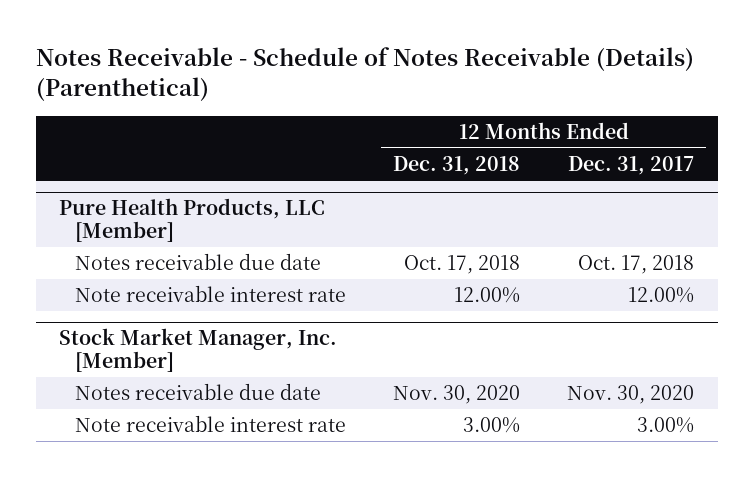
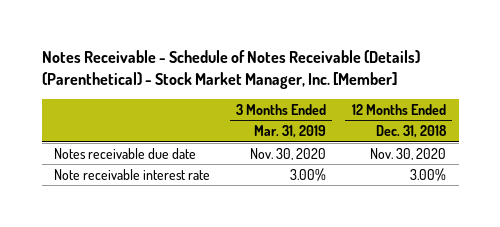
- Notes Receivable - Schedule of Notes Receivable (Details) (Parenthetical)
+ Notes Receivable - Schedule of Notes Receivable (Details) (Parenthetical) - Stock Market Manager, Inc. [Member]
- | 12 Months Ended Dec. 31, 2018 | 12 Months Ended Dec. 31, 2017
+ | 3 Months Ended Mar. 31, 2019 | 12 Months Ended Dec. 31, 2018
- Pure Health Products, LLC [Member]
- Notes receivable due date | Oct. 17, 2018 | Oct. 17, 2018
- Note receivable interest rate | 12.00% | 12.00%
- Stock Market Manager, Inc. [Member]

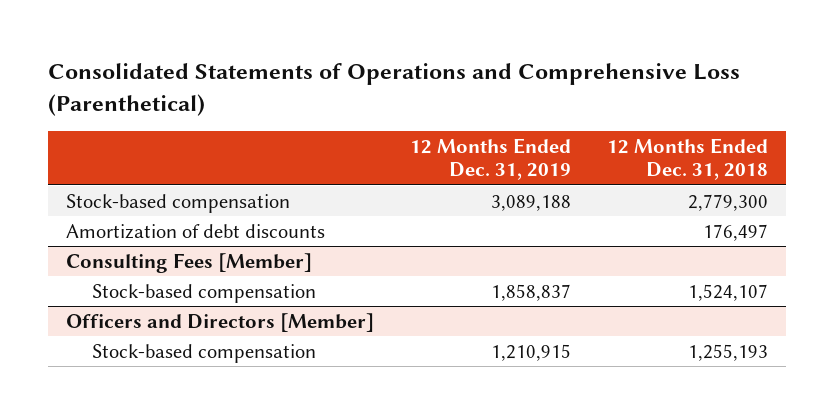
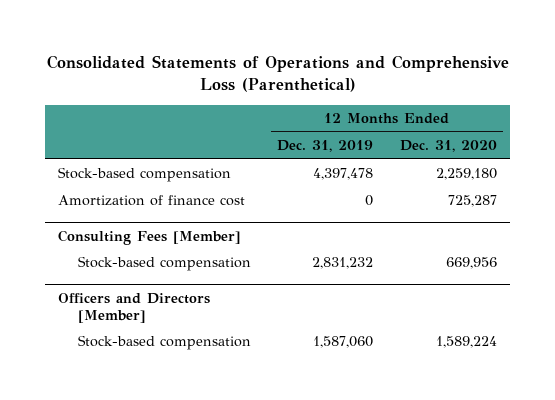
- | 12 Months Ended Dec. 31, 2019 | 12 Months Ended Dec. 31, 2018
+ | 12 Months Ended Dec. 31, 2019 | 12 Months Ended Dec. 31, 2020
- Stock-based compensation | 3,089,188 | 2,779,300
- Amortization of debt discounts | | 176,497
+ Stock-based compensation | 4,397,478 | 2,259,180
+ Amortization of finance cost | 0 | 725,287
@ Consulting Fees [Member]
- Stock-based compensation | 1,858,837 | 1,524,107
+ Stock-based compensation | 2,831,232 | 669,956
@ Officers and Directors [Member]
- Stock-based compensation | 1,210,915 | 1,255,193
+ Stock-based compensation | 1,587,060 | 1,589,224

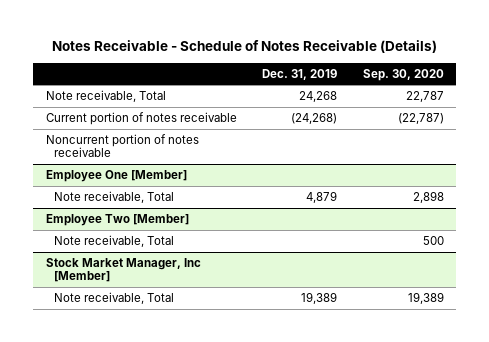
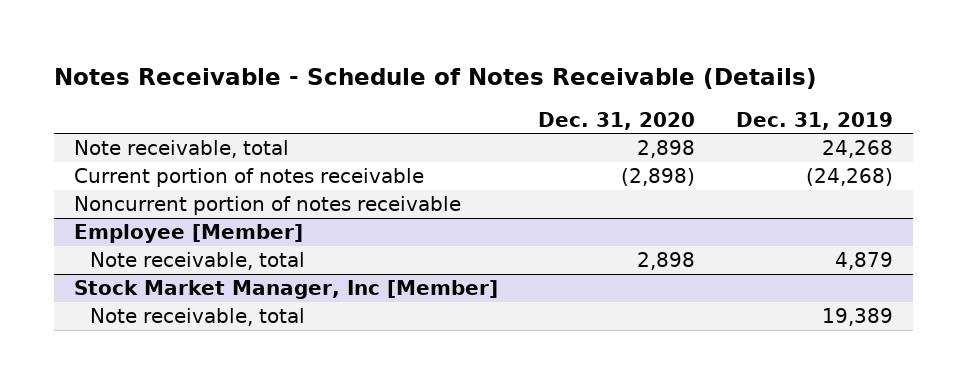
- | Dec. 31, 2019 | Sep. 30, 2020
+ | Dec. 31, 2020 | Dec. 31, 2019
- Note receivable, Total | 24,268 | 22,787
+ Note receivable, total | 2,898 | 24,268
- Employee One [Member]
- Note receivable, Total | 4,879 | 2,898
- Employee Two [Member]
- Note receivable, Total | | 500
+ Employee [Member]
+ Note receivable, total | 2,898 | 4,879
@ Stock Market Manager, Inc [Member]
- Note receivable, Total | 19,389 | 19,389
+ Note receivable, total | | 19,389

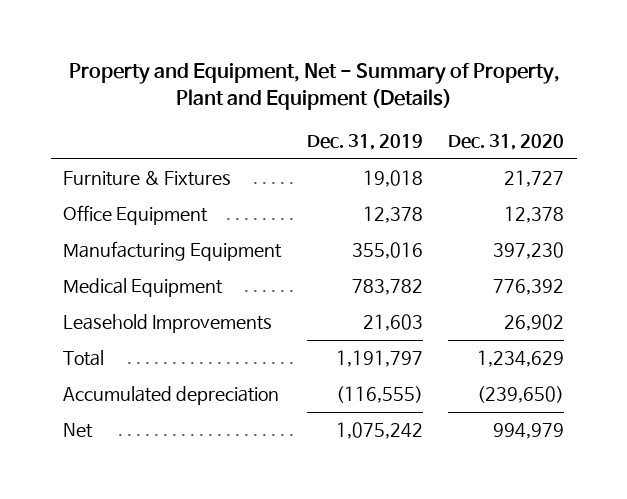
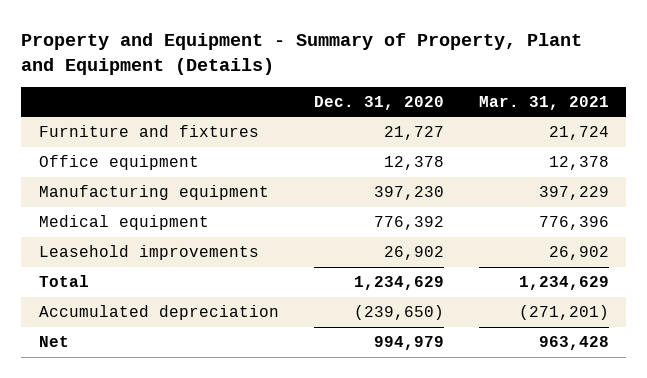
- Property and Equipment, Net - Summary of Property, Plant and Equipment (Details)
+ Property and Equipment - Summary of Property, Plant and Equipment (Details)
- | Dec. 31, 2019 | Dec. 31, 2020
+ | Dec. 31, 2020 | Mar. 31, 2021
- Furniture & Fixtures | 19,018 | 21,727
- Office Equipment | 12,378 | 12,378
- Manufacturing Equipment | 355,016 | 397,230
- Medical Equipment | 783,782 | 776,392
- Leasehold Improvements | 21,603 | 26,902
+ Furniture and fixtures | 21,727 | 21,724
+ Office equipment | 12,378 | 12,378
+ Manufacturing equipment | 397,230 | 397,229
+ Medical equipment | 776,392 | 776,396
+ Leasehold improvements | 26,902 | 26,902

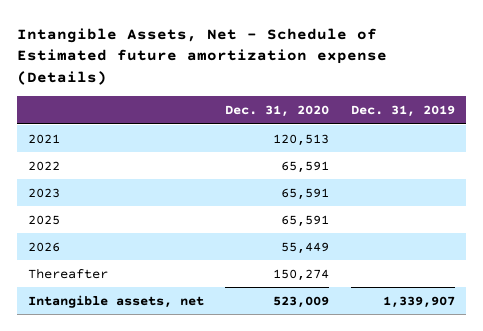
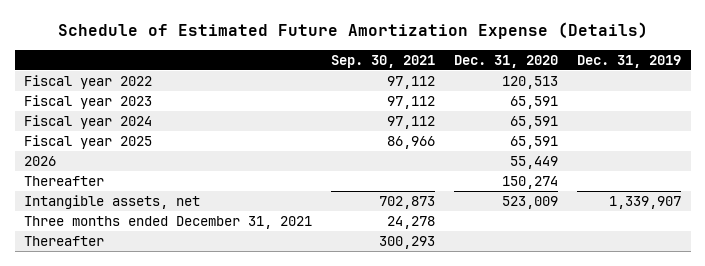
- Intangible Assets, Net - Schedule of Estimated future amortization expense (Details)
+ Schedule of Estimated Future Amortization Expense (Details)
- | Dec. 31, 2020 | Dec. 31, 2019
+ | Sep. 30, 2021 | Dec. 31, 2020 | Dec. 31, 2019
- 2021 | 120,513 |
- 2022 | 65,591 |
- 2023 | 65,591 |
- 2025 | 65,591 |
+ Fiscal year 2022 | 97,112 | 120,513 |
+ Fiscal year 2023 | 97,112 | 65,591 |
+ Fiscal year 2024 | 97,112 | 65,591 |
+ Fiscal year 2025 | 86,966 | 65,591 |
+ Three months ended December 31, 2021 | 24,278 | |
+ Thereafter | 300,293 | |

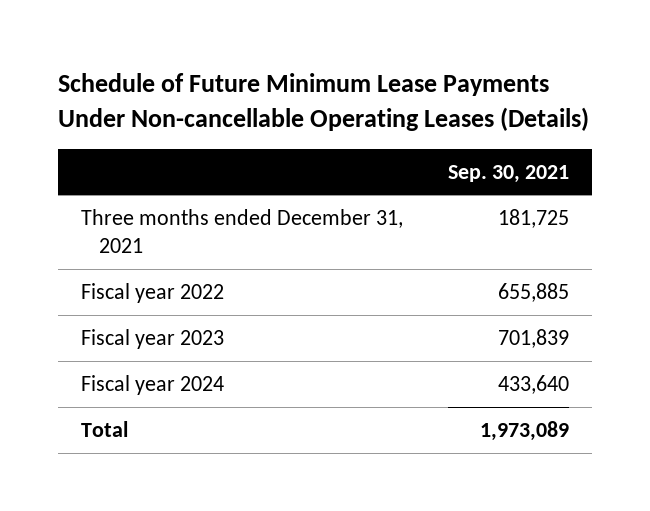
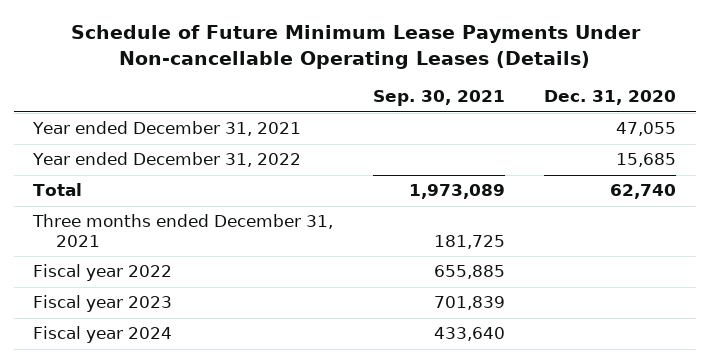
- | Sep. 30, 2021
+ | Sep. 30, 2021 | Dec. 31, 2020
+ Year ended December 31, 2021 | | 47,055
+ Year ended December 31, 2022 | | 15,685
moved up: Total | 1,973,089 | 62,740

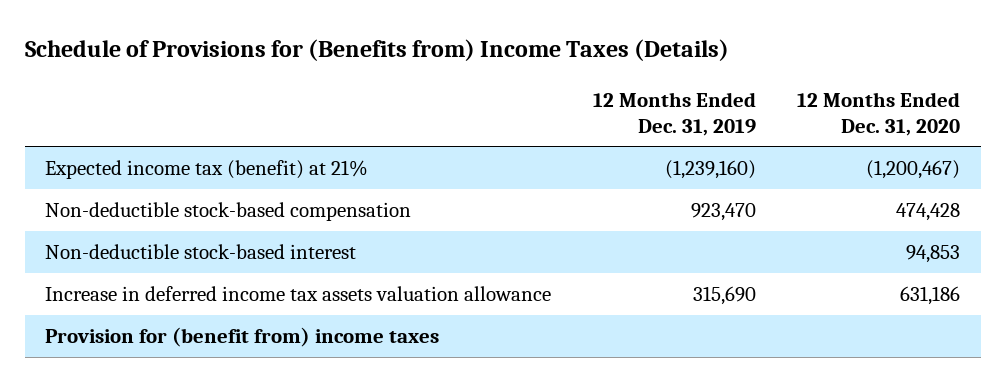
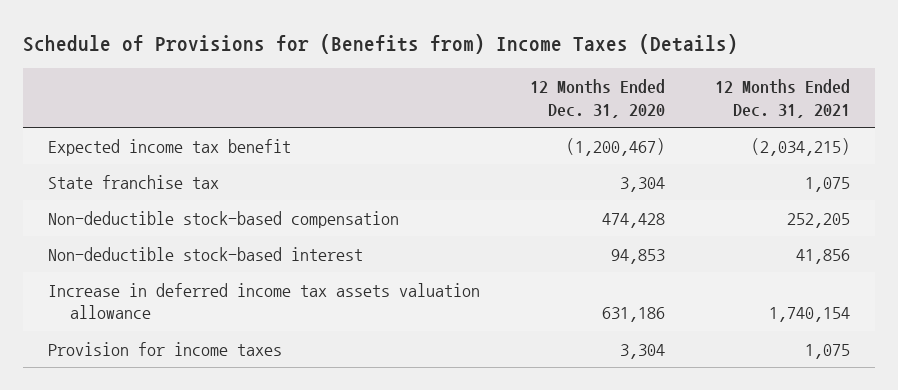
- | 12 Months Ended Dec. 31, 2019 | 12 Months Ended Dec. 31, 2020
+ | 12 Months Ended Dec. 31, 2020 | 12 Months Ended Dec. 31, 2021
- Expected income tax (benefit) at 21% | (1,239,160) | (1,200,467)
+ Expected income tax benefit | (1,200,467) | (2,034,215)
+ State franchise tax | 3,304 | 1,075
- Provision for (benefit from) income taxes
+ Provision for income taxes | 3,304 | 1,075

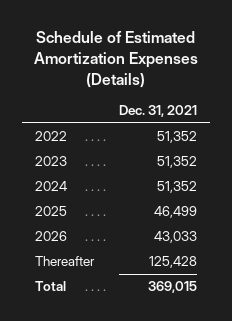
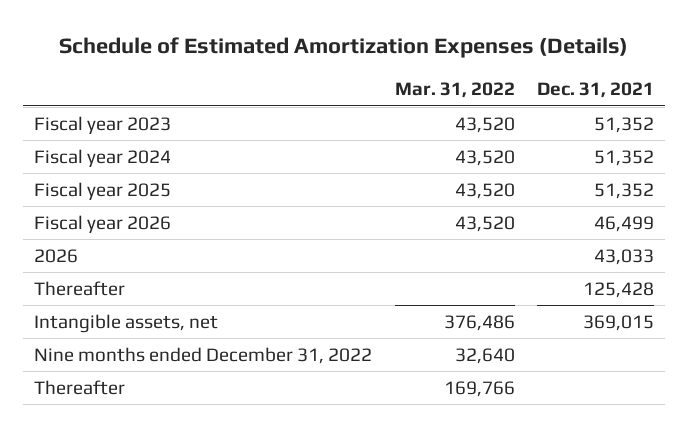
- | Dec. 31, 2021
+ | Mar. 31, 2022 | Dec. 31, 2021
- 2022 | 51,352
- 2023 | 51,352
- 2024 | 51,352
- 2025 | 46,499
+ Fiscal year 2023 | 43,520 | 51,352
+ Fiscal year 2024 | 43,520 | 51,352
+ Fiscal year 2025 | 43,520 | 51,352
+ Fiscal year 2026 | 43,520 | 46,499
- Total | 369,015
+ Intangible assets, net | 376,486 | 369,015
+ Nine months ended December 31, 2022 | 32,640 |
+ Thereafter | 169,766 |

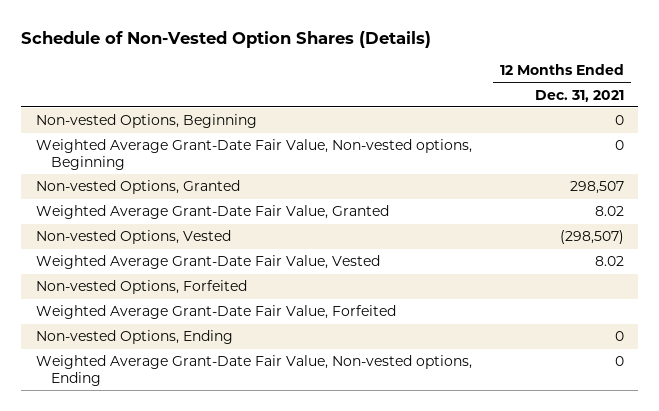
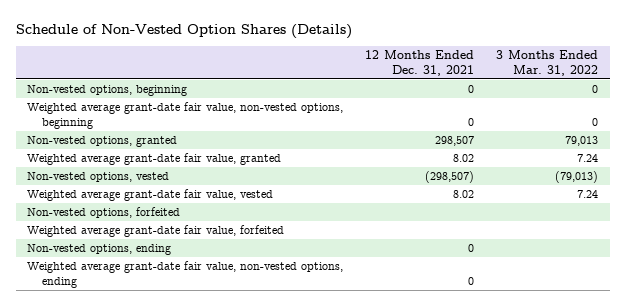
- | 12 Months Ended Dec. 31, 2021
+ | 12 Months Ended Dec. 31, 2021 | 3 Months Ended Mar. 31, 2022
- Non-vested Options, Beginning | 0
- Weighted Average Grant-Date Fair Value, Non-vested options, Beginning | 0
- Non-vested Options, Granted | 298,507
- Weighted Average Grant-Date Fair Value, Granted | 8.02
- Non-vested Options, Vested | (298,507)
- Weighted Average Grant-Date Fair Value, Vested | 8.02
- Non-vested Options, Forfeited
- Weighted Average Grant-Date Fair Value, Forfeited
- Non-vested Options, Ending | 0
- Weighted Average Grant-Date Fair Value, Non-vested options, Ending | 0
+ Non-vested options, beginning | 0 | 0
+ Weighted average grant-date fair value, non-vested options, beginning | 0 | 0
+ Non-vested options, granted | 298,507 | 79,013
+ Weighted average grant-date fair value, granted | 8.02 | 7.24
+ Non-vested options, vested | (298,507) | (79,013)
+ Weighted average grant-date fair value, vested | 8.02 | 7.24
+ Non-vested options, forfeited
+ Weighted average grant-date fair value, forfeited
+ Non-vested options, ending | 0 |
+ Weighted average grant-date fair value, non-vested options, ending | 0 |

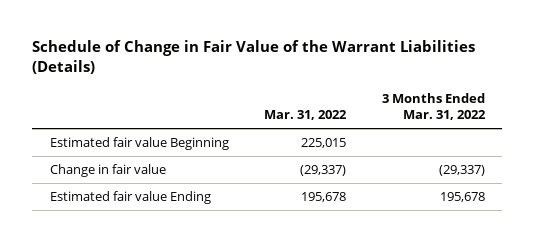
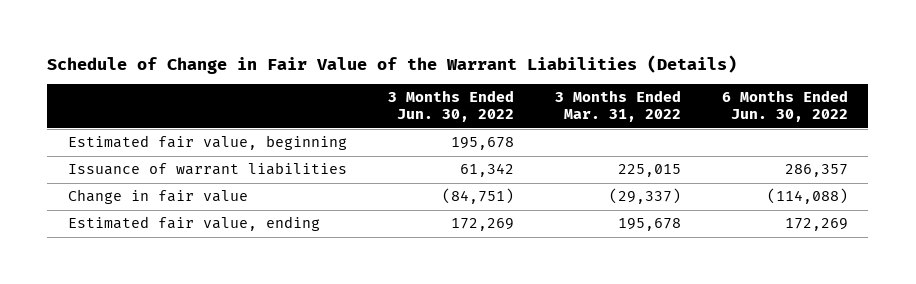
- | Mar. 31, 2022 | 3 Months Ended Mar. 31, 2022
+ | 3 Months Ended Jun. 30, 2022 | 3 Months Ended Mar. 31, 2022 | 6 Months Ended Jun. 30, 2022
- Estimated fair value Beginning | 225,015 |
+ Estimated fair value, beginning | 195,678 | |
+ Issuance of warrant liabilities | 61,342 | 225,015 | 286,357
- Estimated fair value Ending | 195,678 | 195,678
+ Estimated fair value, ending | 172,269 | 195,678 | 172,269

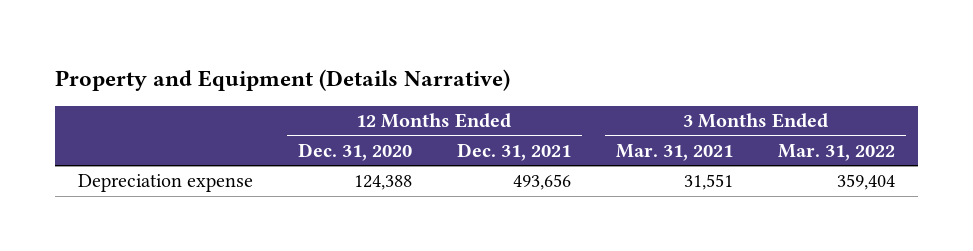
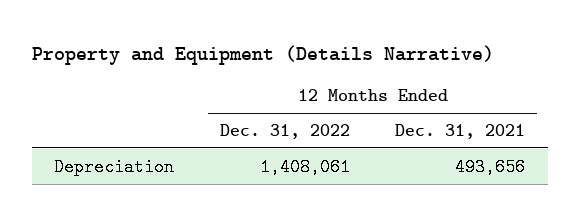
- | 12 Months Ended Dec. 31, 2020 | 12 Months Ended Dec. 31, 2021 | 3 Months Ended Mar. 31, 2021 | 3 Months Ended Mar. 31, 2022
+ | 12 Months Ended Dec. 31, 2022 | 12 Months Ended Dec. 31, 2021
- Depreciation expense | 124,388 | 493,656 | 31,551 | 359,404
+ Depreciation | 1,408,061 | 493,656

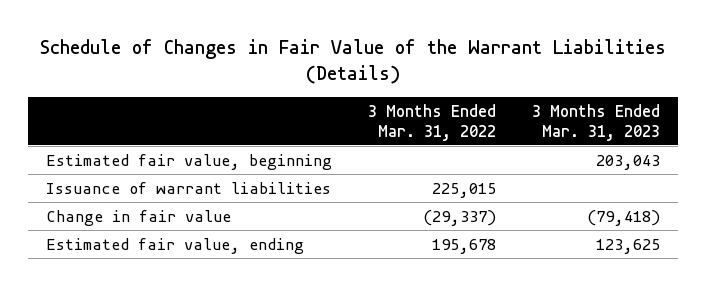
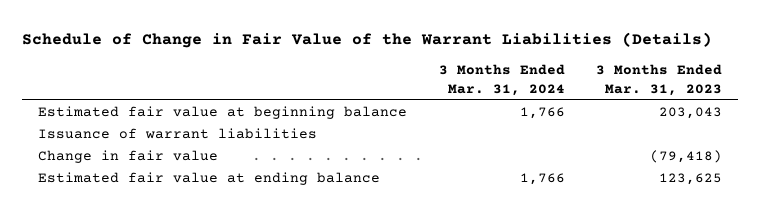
- Schedule of Changes in Fair Value of the Warrant Liabilities (Details)
+ Schedule of Change in Fair Value of the Warrant Liabilities (Details)
- | 3 Months Ended Mar. 31, 2022 | 3 Months Ended Mar. 31, 2023
+ | 3 Months Ended Mar. 31, 2024 | 3 Months Ended Mar. 31, 2023
- Estimated fair value, beginning | | 203,043
+ Estimated fair value at beginning balance | 1,766 | 203,043
- Estimated fair value, ending | 195,678 | 123,625
+ Estimated fair value at ending balance | 1,766 | 123,625

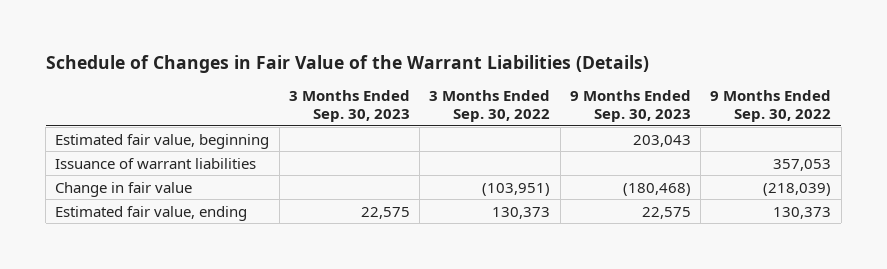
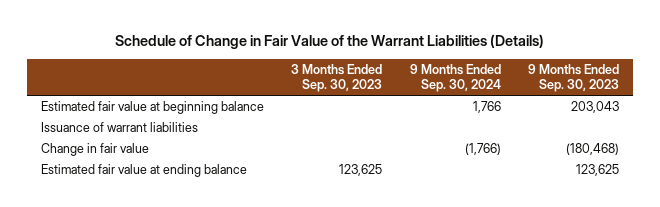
- Schedule of Changes in Fair Value of the Warrant Liabilities (Details)
+ Schedule of Change in Fair Value of the Warrant Liabilities (Details)
- | 3 Months Ended Sep. 30, 2023 | 3 Months Ended Sep. 30, 2022 | 9 Months Ended Sep. 30, 2023 | 9 Months Ended Sep. 30, 2022
+ | 3 Months Ended Sep. 30, 2023 | 9 Months Ended Sep. 30, 2024 | 9 Months Ended Sep. 30, 2023
- Estimated fair value, beginning | | | 203,043 |
+ Estimated fair value at beginning balance | | 1,766 | 203,043
- Estimated fair value, ending | 22,575 | 130,373 | 22,575 | 130,373
+ Estimated fair value at ending balance | 123,625 | | 123,625

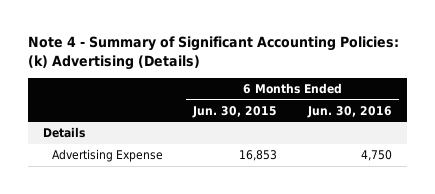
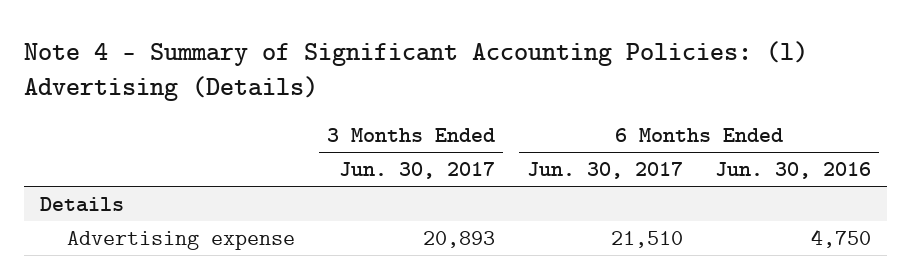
- Note 4 - Summary of Significant Accounting Policies: (k) Advertising (Details)
+ Note 4 - Summary of Significant Accounting Policies: (l) Advertising (Details)
- | 6 Months Ended Jun. 30, 2015 | 6 Months Ended Jun. 30, 2016
+ | 3 Months Ended Jun. 30, 2017 | 6 Months Ended Jun. 30, 2017 | 6 Months Ended Jun. 30, 2016
- Advertising Expense | 16,853 | 4,750
+ Advertising expense | 20,893 | 21,510 | 4,750

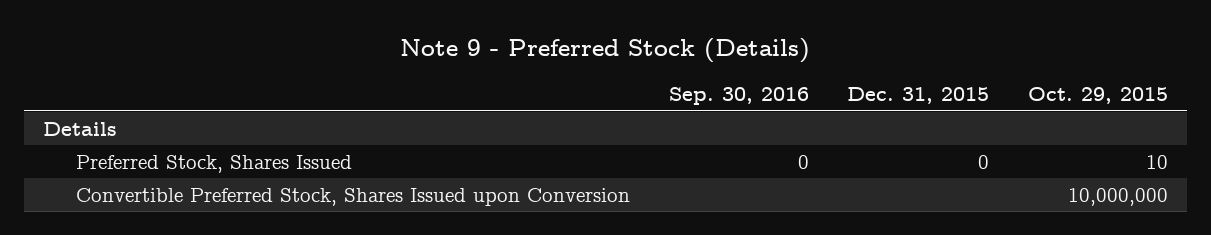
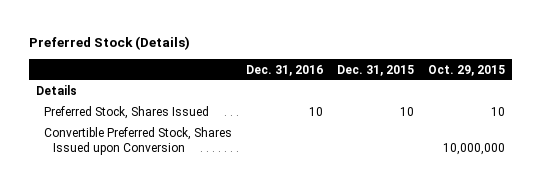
- Note 9 - Preferred Stock (Details)
+ Preferred Stock (Details)
- | Sep. 30, 2016 | Dec. 31, 2015 | Oct. 29, 2015
+ | Dec. 31, 2016 | Dec. 31, 2015 | Oct. 29, 2015
- Preferred Stock, Shares Issued | 0 | 0 | 10
+ Preferred Stock, Shares Issued | 10 | 10 | 10

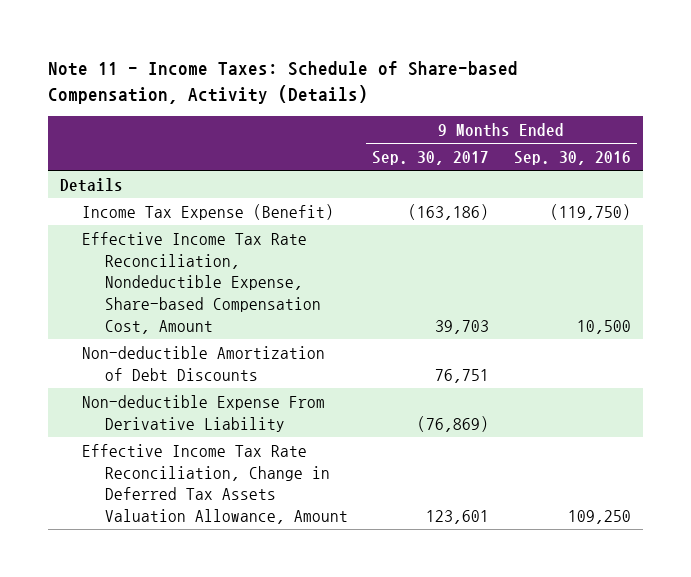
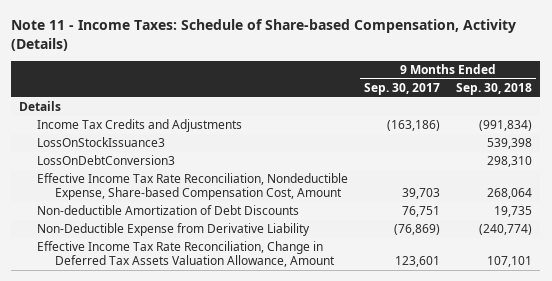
- | 9 Months Ended Sep. 30, 2017 | 9 Months Ended Sep. 30, 2016
+ | 9 Months Ended Sep. 30, 2017 | 9 Months Ended Sep. 30, 2018
- Income Tax Expense (Benefit) | (163,186) | (119,750)
+ Income Tax Credits and Adjustments | (163,186) | (991,834)
+ LossOnStockIssuance3 | | 539,398
+ LossOnDebtConversion3 | | 298,310
- Non-deductible Expense From Derivative Liability | (76,869) |
+ Non-Deductible Expense from Derivative Liability | (76,869) | (240,774)

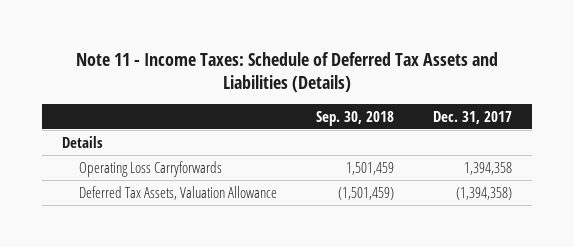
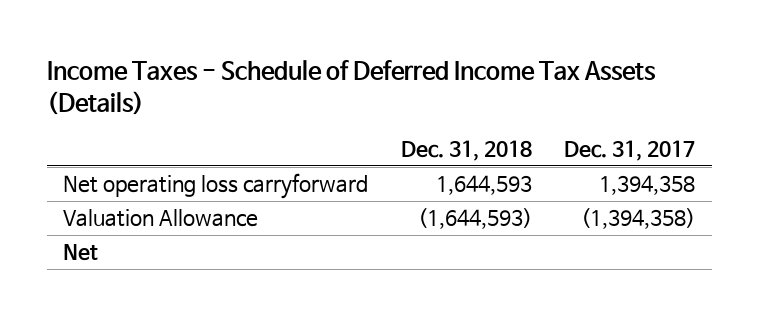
- Note 11 - Income Taxes: Schedule of Deferred Tax Assets and Liabilities (Details)
+ Income Taxes - Schedule of Deferred Income Tax Assets (Details)
- | Sep. 30, 2018 | Dec. 31, 2017
+ | Dec. 31, 2018 | Dec. 31, 2017
- Details
- Operating Loss Carryforwards | 1,501,459 | 1,394,358
- Deferred Tax Assets, Valuation Allowance | (1,501,459) | (1,394,358)
+ Net operating loss carryforward | 1,644,593 | 1,394,358
+ Valuation Allowance | (1,644,593) | (1,394,358)
+ Net

